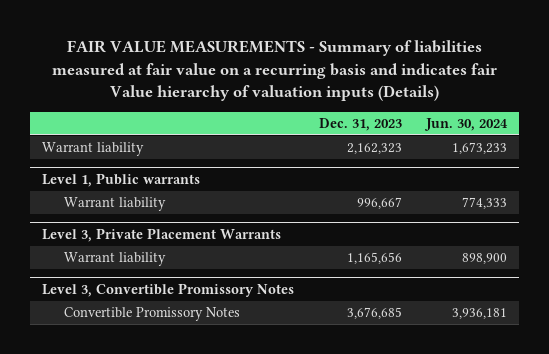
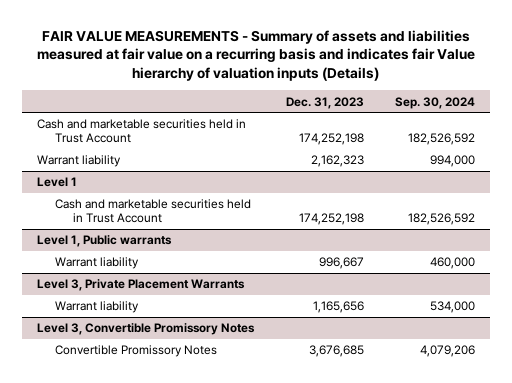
- FAIR VALUE MEASUREMENTS - Summary of liabilities measured at fair value on a recurring basis and indicates fair Value hierarchy of valuation inputs (Details)
+ FAIR VALUE MEASUREMENTS - Summary of assets and liabilities measured at fair value on a recurring basis and indicates fair Value hierarchy of valuation inputs (Details)
- | Dec. 31, 2023 | Jun. 30, 2024
+ | Dec. 31, 2023 | Sep. 30, 2024
+ Cash and marketable securities held in Trust Account | 174,252,198 | 182,526,592
+ Level 1
+ Cash and marketable securities held in Trust Account | 174,252,198 | 182,526,592

